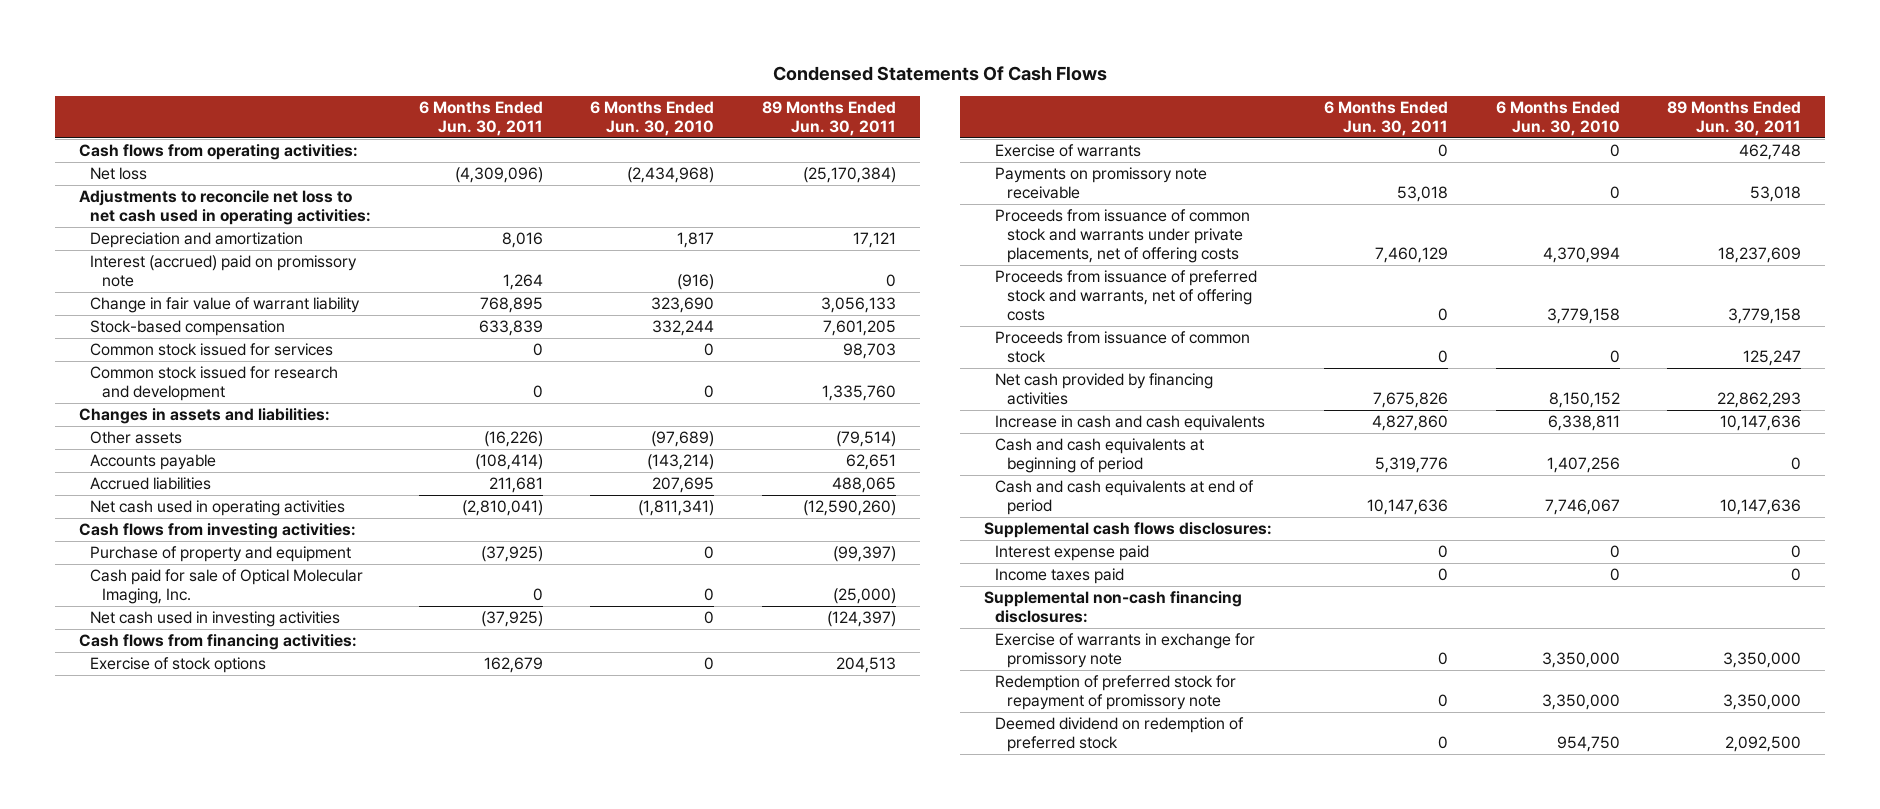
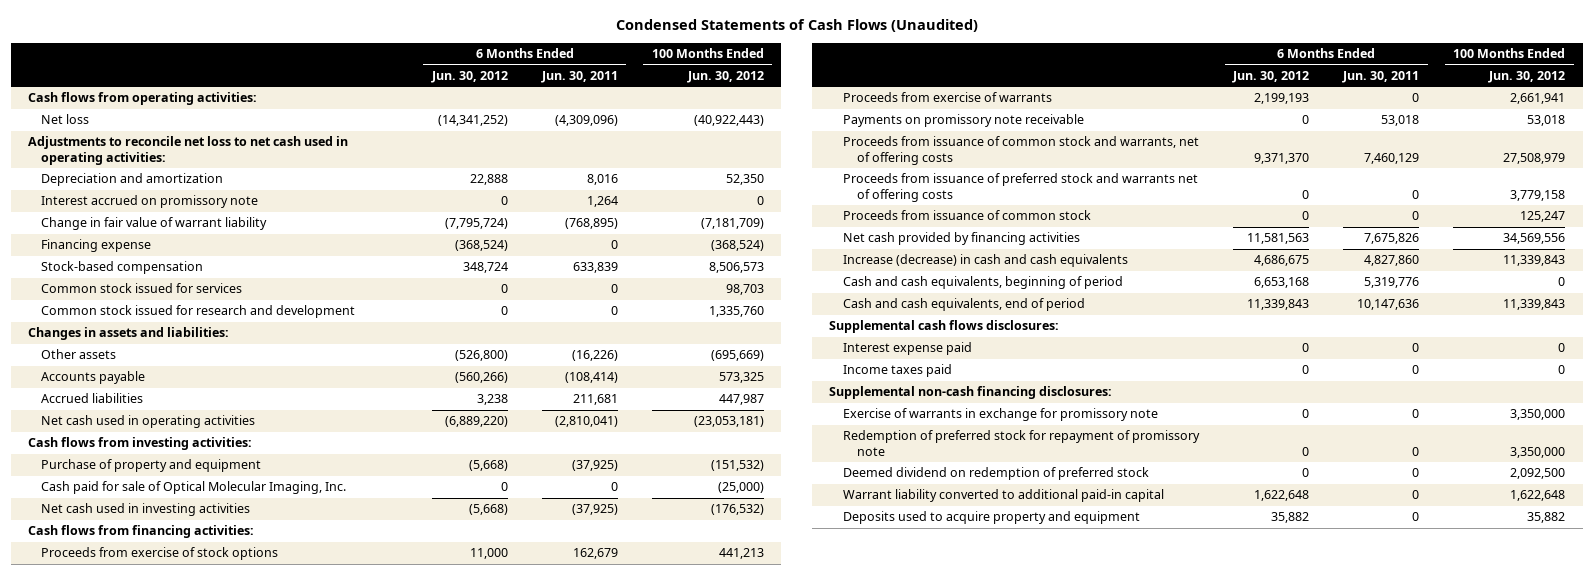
- Condensed Statements Of Cash Flows
+ Condensed Statements of Cash Flows (Unaudited)
- | 6 Months Ended Jun. 30, 2011 | 6 Months Ended Jun. 30, 2010 | 89 Months Ended Jun. 30, 2011
+ | 6 Months Ended Jun. 30, 2012 | 6 Months Ended Jun. 30, 2011 | 100 Months Ended Jun. 30, 2012
- Interest (accrued) paid on promissory note | 1,264 | (916) | 0
- Change in fair value of warrant liability | 768,895 | 323,690 | 3,056,133
+ Interest accrued on promissory note | 0 | 1,264 | 0
+ Change in fair value of warrant liability | (7,795,724) | (768,895) | (7,181,709)
+ Financing expense | (368,524) | 0 | (368,524)
- Exercise of stock options | 162,679 | 0 | 204,513
- Exercise of warrants | 0 | 0 | 462,748
+ Proceeds from exercise of stock options | 11,000 | 162,679 | 441,213
+ Proceeds from exercise of warrants | 2,199,193 | 0 | 2,661,941
- Proceeds from issuance of common stock and warrants under private placements, net of offering costs | 7,460,129 | 4,370,994 | 18,237,609
- Proceeds from issuance of preferred stock and warrants, net of offering costs | 0 | 3,779,158 | 3,779,158
+ Proceeds from issuance of common stock and warrants, net of offering costs | 9,371,370 | 7,460,129 | 27,508,979
+ Proceeds from issuance of preferred stock and warrants net of offering costs | 0 | 0 | 3,779,158
- Increase in cash and cash equivalents | 4,827,860 | 6,338,811 | 10,147,636
- Cash and cash equivalents at beginning of period | 5,319,776 | 1,407,256 | 0
- Cash and cash equivalents at end of period | 10,147,636 | 7,746,067 | 10,147,636
+ Increase (decrease) in cash and cash equivalents | 4,686,675 | 4,827,860 | 11,339,843
+ Cash and cash equivalents, beginning of period | 6,653,168 | 5,319,776 | 0
+ Cash and cash equivalents, end of period | 11,339,843 | 10,147,636 | 11,339,843
+ Warrant liability converted to additional paid-in capital | 1,622,648 | 0 | 1,622,648
+ Deposits used to acquire property and equipment | 35,882 | 0 | 35,882

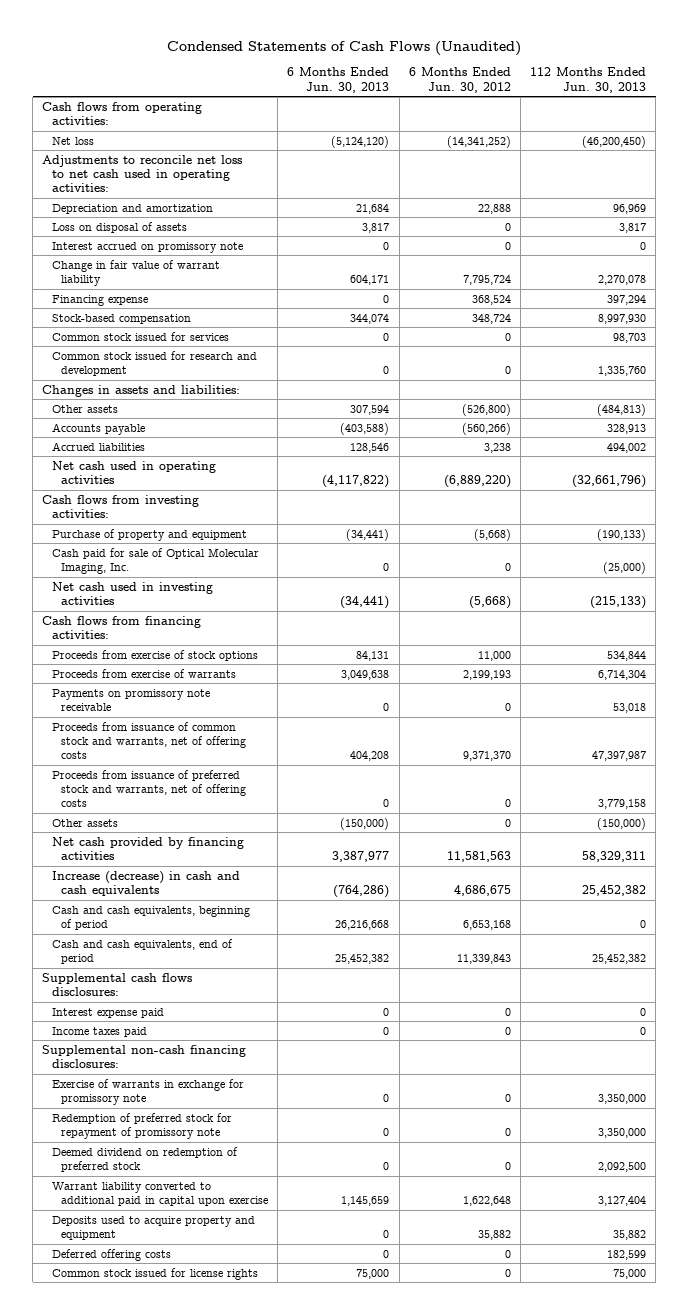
- | 6 Months Ended Jun. 30, 2012 | 6 Months Ended Jun. 30, 2011 | 100 Months Ended Jun. 30, 2012
+ | 6 Months Ended Jun. 30, 2013 | 6 Months Ended Jun. 30, 2012 | 112 Months Ended Jun. 30, 2013
+ Loss on disposal of assets | 3,817 | 0 | 3,817
- Change in fair value of warrant liability | (7,795,724) | (768,895) | (7,181,709)
- Financing expense | (368,524) | 0 | (368,524)
+ Change in fair value of warrant liability | 604,171 | 7,795,724 | 2,270,078
+ Financing expense | 0 | 368,524 | 397,294
- Proceeds from issuance of preferred stock and warrants net of offering costs | 0 | 0 | 3,779,158
- Proceeds from issuance of common stock | 0 | 0 | 125,247
+ Proceeds from issuance of preferred stock and warrants, net of offering costs | 0 | 0 | 3,779,158
+ Other assets | (150,000) | 0 | (150,000)
- Warrant liability converted to additional paid-in capital | 1,622,648 | 0 | 1,622,648
+ Warrant liability converted to additional paid in capital upon exercise | 1,145,659 | 1,622,648 | 3,127,404
+ Deferred offering costs | 0 | 0 | 182,599
+ Common stock issued for license rights | 75,000 | 0 | 75,000

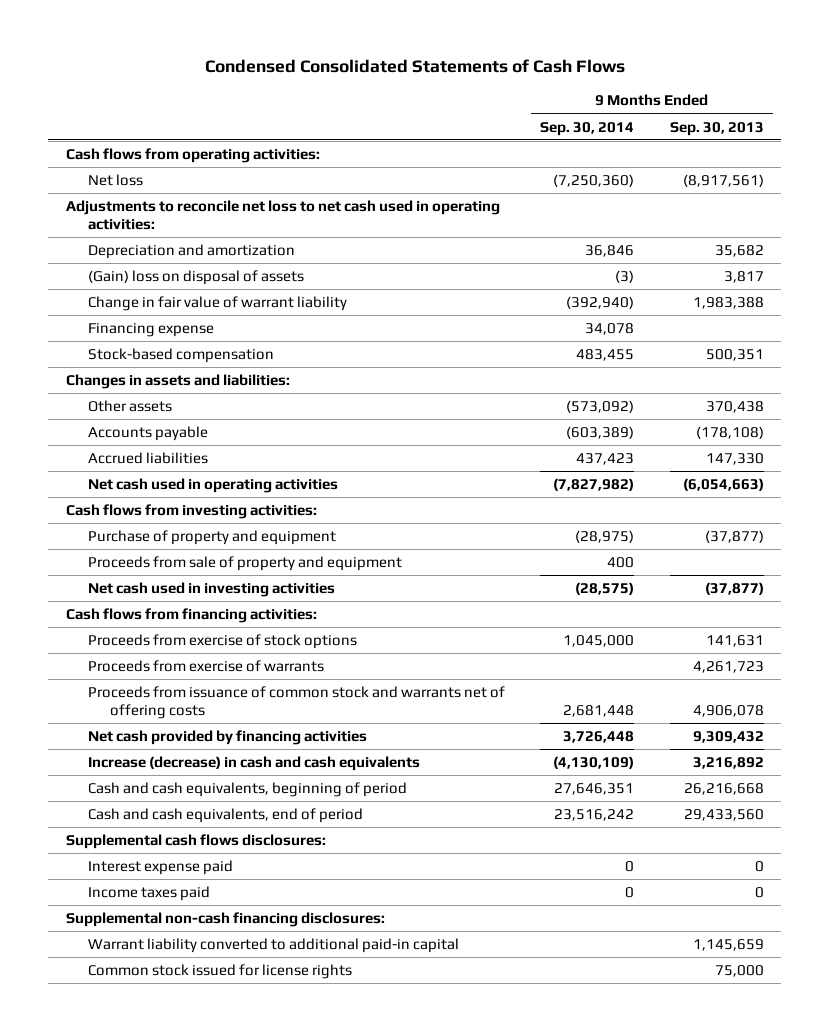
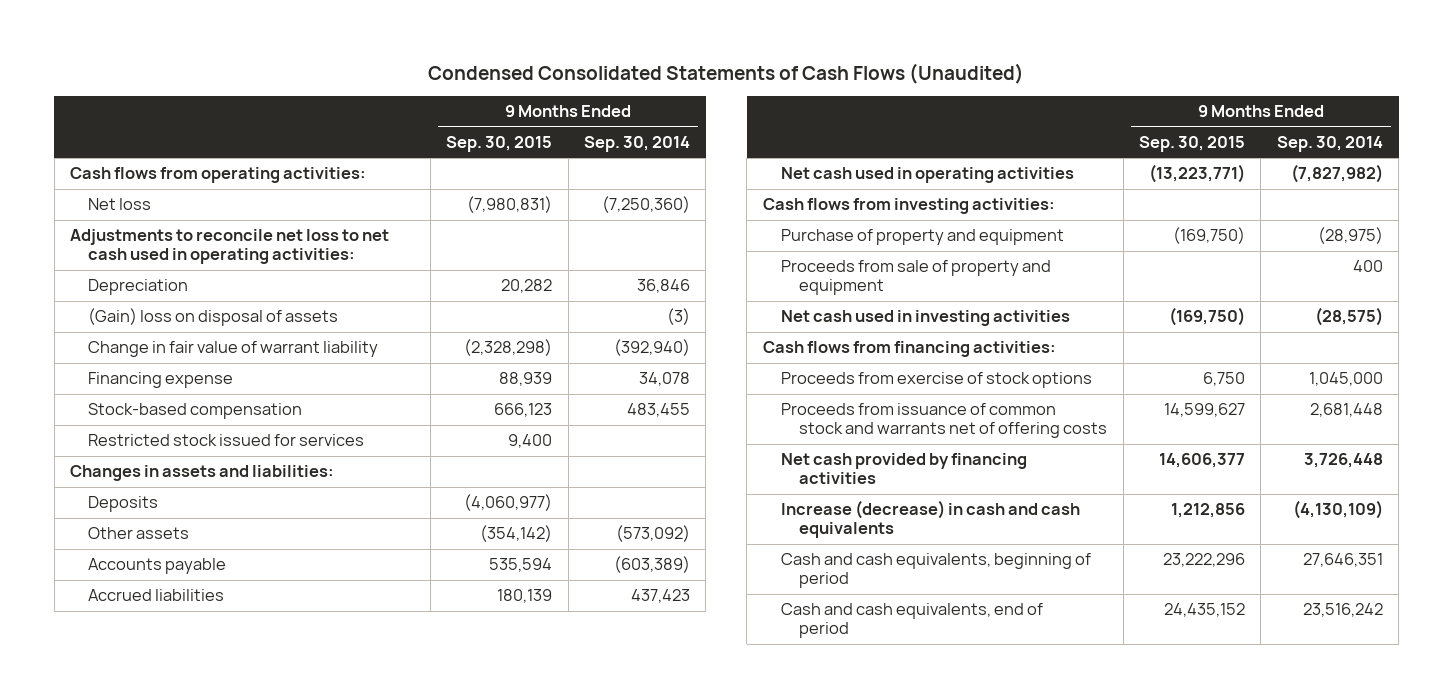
- Condensed Consolidated Statements of Cash Flows
+ Condensed Consolidated Statements of Cash Flows (Unaudited)
- | 9 Months Ended Sep. 30, 2014 | 9 Months Ended Sep. 30, 2013
+ | 9 Months Ended Sep. 30, 2015 | 9 Months Ended Sep. 30, 2014
- Depreciation and amortization | 36,846 | 35,682
+ Depreciation | 20,282 | 36,846
+ Restricted stock issued for services | 9,400 |
+ Deposits | (4,060,977) |
- Proceeds from exercise of warrants | | 4,261,723
- Supplemental cash flows disclosures:
- Interest expense paid | 0 | 0
- Income taxes paid | 0 | 0
- Supplemental non-cash financing disclosures:
- Warrant liability converted to additional paid-in capital | | 1,145,659
- Common stock issued for license rights | | 75,000

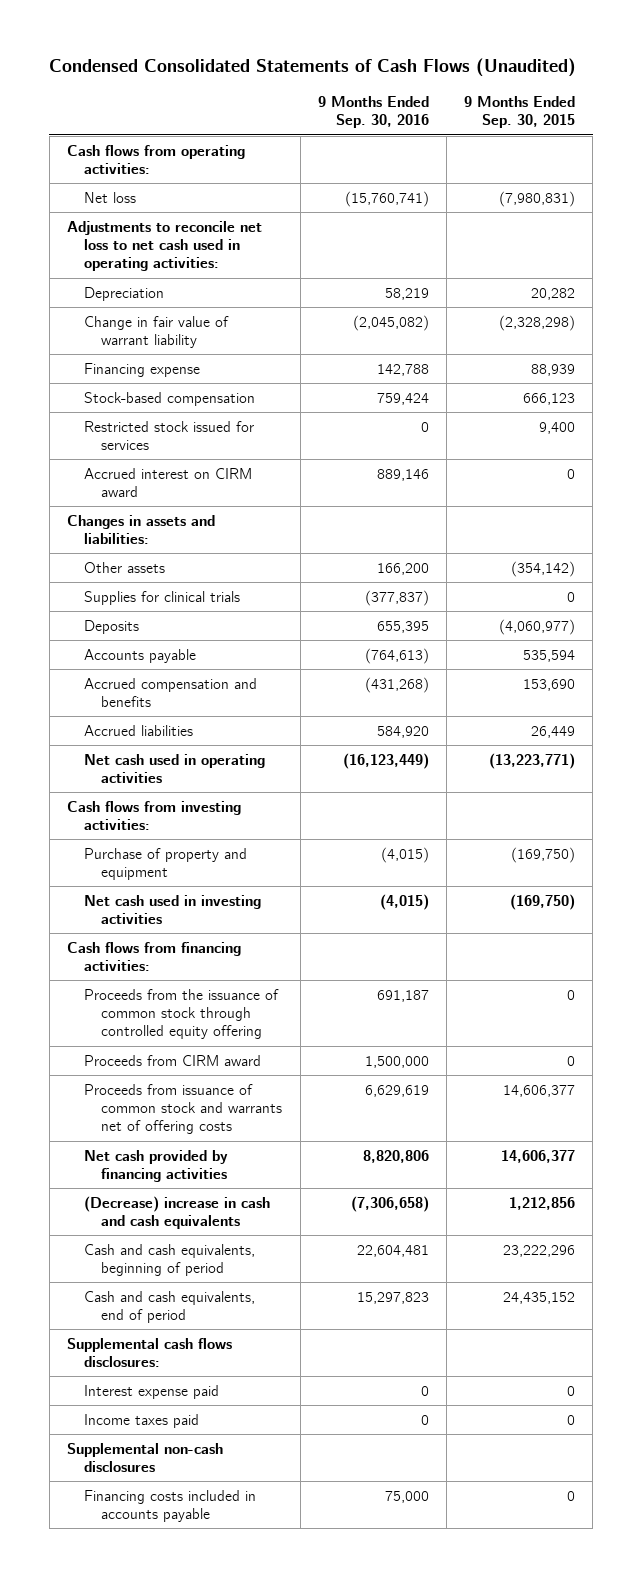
- | 9 Months Ended Sep. 30, 2015 | 9 Months Ended Sep. 30, 2014
+ | 9 Months Ended Sep. 30, 2016 | 9 Months Ended Sep. 30, 2015
- (Gain) loss on disposal of assets | | (3)
+ Accrued interest on CIRM award | 889,146 | 0
+ Supplies for clinical trials | (377,837) | 0
moved down: Deposits | 655,395 | (4,060,977)
- Accrued liabilities | 180,139 | 437,423
+ Accrued compensation and benefits | (431,268) | 153,690
+ Accrued liabilities | 584,920 | 26,449
- Proceeds from sale of property and equipment | | 400
- Proceeds from exercise of stock options | 6,750 | 1,045,000
- Proceeds from issuance of common stock and warrants net of offering costs | 14,599,627 | 2,681,448
+ Proceeds from the issuance of common stock through controlled equity offering | 691,187 | 0
+ Proceeds from CIRM award | 1,500,000 | 0
+ Proceeds from issuance of common stock and warrants net of offering costs | 6,629,619 | 14,606,377
- Increase (decrease) in cash and cash equivalents | 1,212,856 | (4,130,109)
+ (Decrease) increase in cash and cash equivalents | (7,306,658) | 1,212,856
+ Supplemental cash flows disclosures:
+ Interest expense paid | 0 | 0
+ Income taxes paid | 0 | 0
+ Supplemental non-cash disclosures
+ Financing costs included in accounts payable | 75,000 | 0

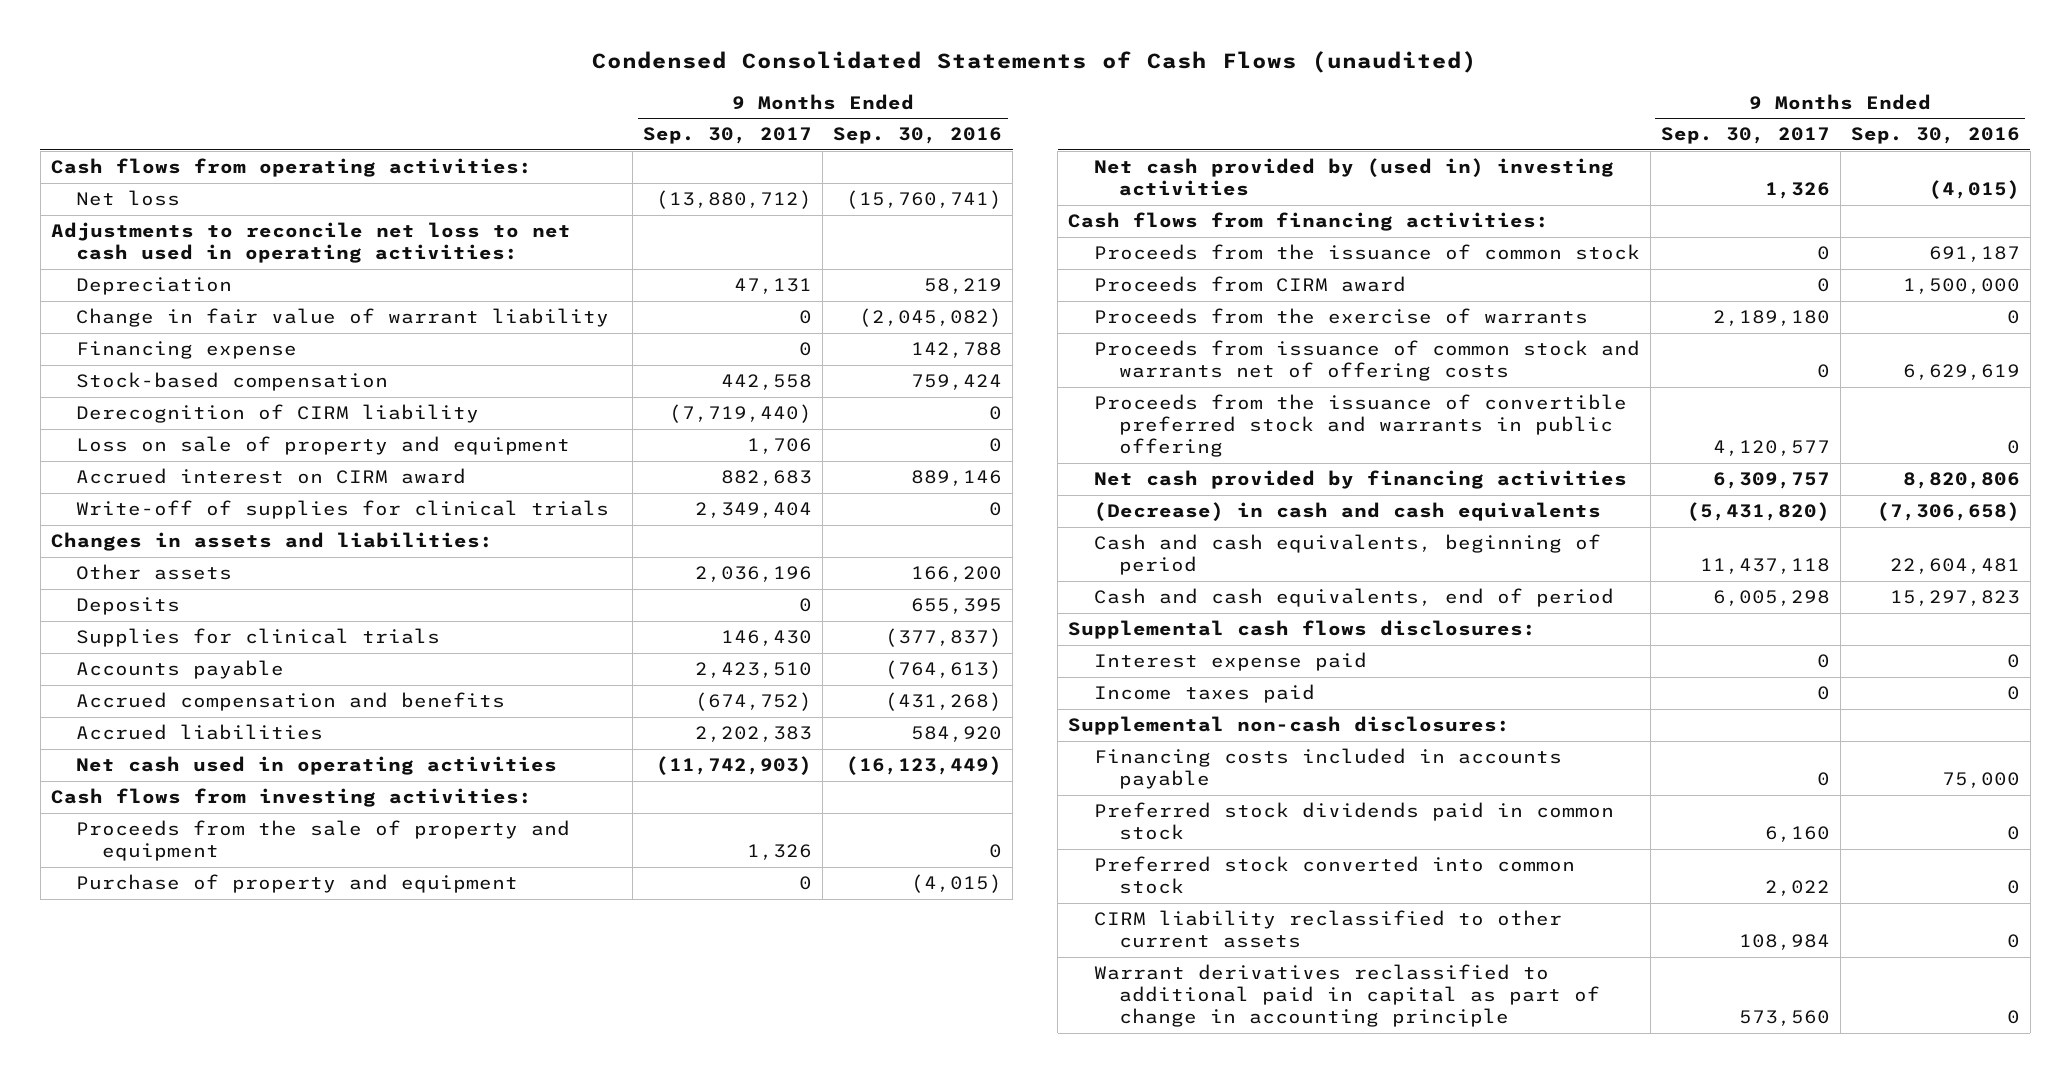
- Condensed Consolidated Statements of Cash Flows (Unaudited)
+ Condensed Consolidated Statements of Cash Flows (unaudited)
- | 9 Months Ended Sep. 30, 2016 | 9 Months Ended Sep. 30, 2015
+ | 9 Months Ended Sep. 30, 2017 | 9 Months Ended Sep. 30, 2016
- Restricted stock issued for services | 0 | 9,400
+ Derecognition of CIRM liability | (7,719,440) | 0
+ Loss on sale of property and equipment | 1,706 | 0
+ Write-off of supplies for clinical trials | 2,349,404 | 0
moved down: Supplies for clinical trials | 146,430 | (377,837)
+ Proceeds from the sale of property and equipment | 1,326 | 0
- Net cash used in investing activities | (4,015) | (169,750)
+ Net cash provided by (used in) investing activities | 1,326 | (4,015)
- Proceeds from the issuance of common stock through controlled equity offering | 691,187 | 0
+ Proceeds from the issuance of common stock | 0 | 691,187
+ Proceeds from the exercise of warrants | 2,189,180 | 0
+ Proceeds from the issuance of convertible preferred stock and warrants in public offering | 4,120,577 | 0
- (Decrease) increase in cash and cash equivalents | (7,306,658) | 1,212,856
+ (Decrease) in cash and cash equivalents | (5,431,820) | (7,306,658)
- Supplemental non-cash disclosures
+ Supplemental non-cash disclosures:
+ Preferred stock dividends paid in common stock | 6,160 | 0
+ Preferred stock converted into common stock | 2,022 | 0
+ CIRM liability reclassified to other current assets | 108,984 | 0
+ Warrant derivatives reclassified to additional paid in capital as part of change in accounting principle | 573,560 | 0

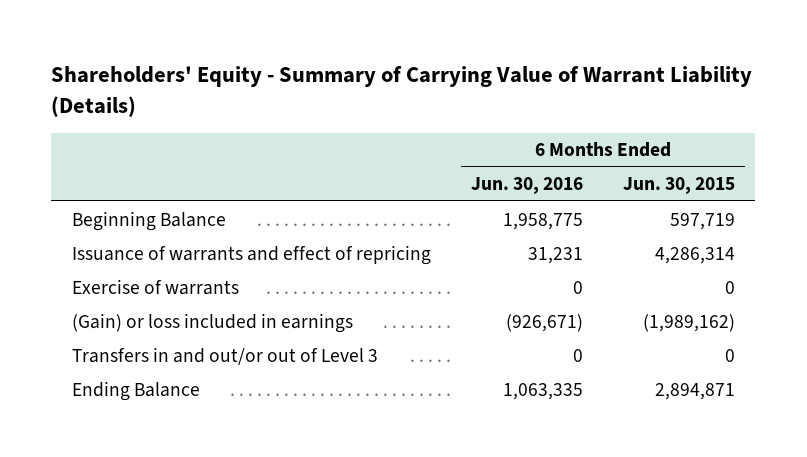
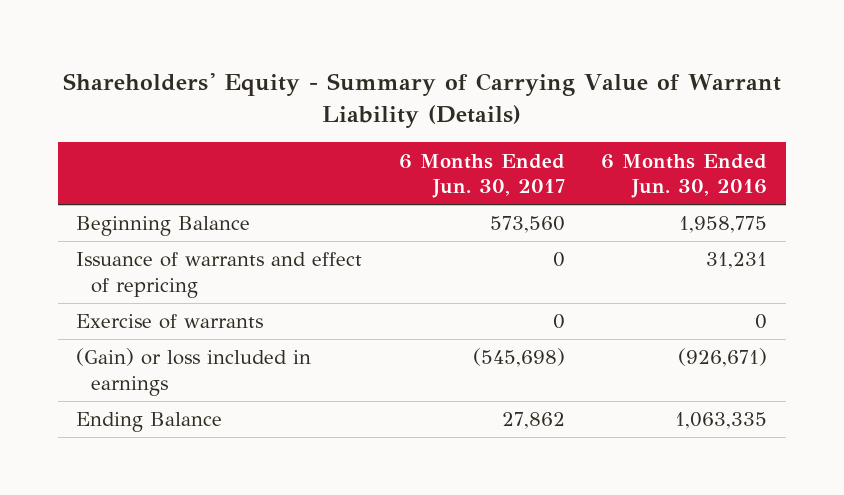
- | 6 Months Ended Jun. 30, 2016 | 6 Months Ended Jun. 30, 2015
+ | 6 Months Ended Jun. 30, 2017 | 6 Months Ended Jun. 30, 2016
- Transfers in and out/or out of Level 3 | 0 | 0

